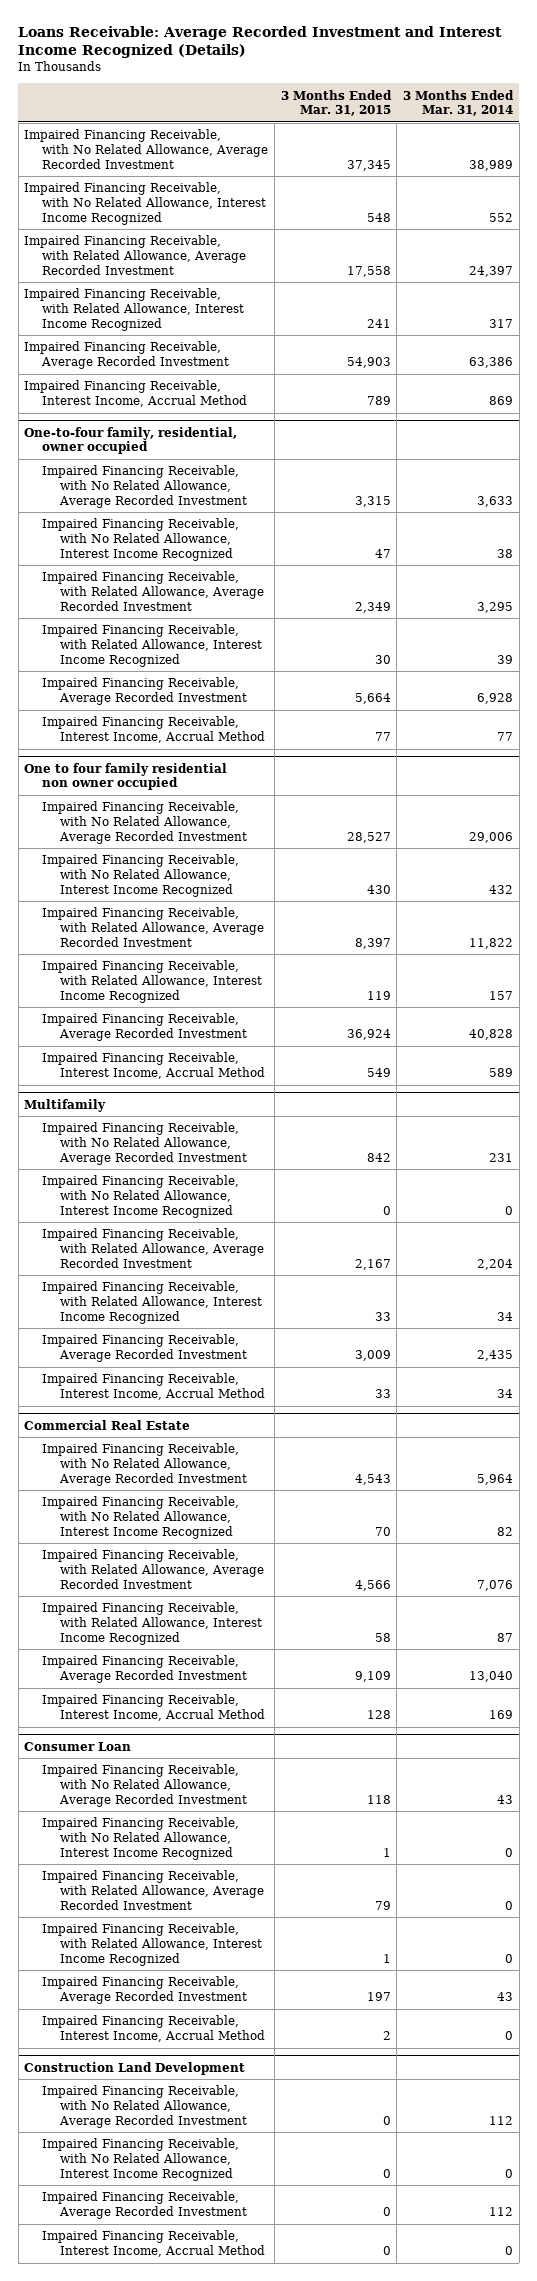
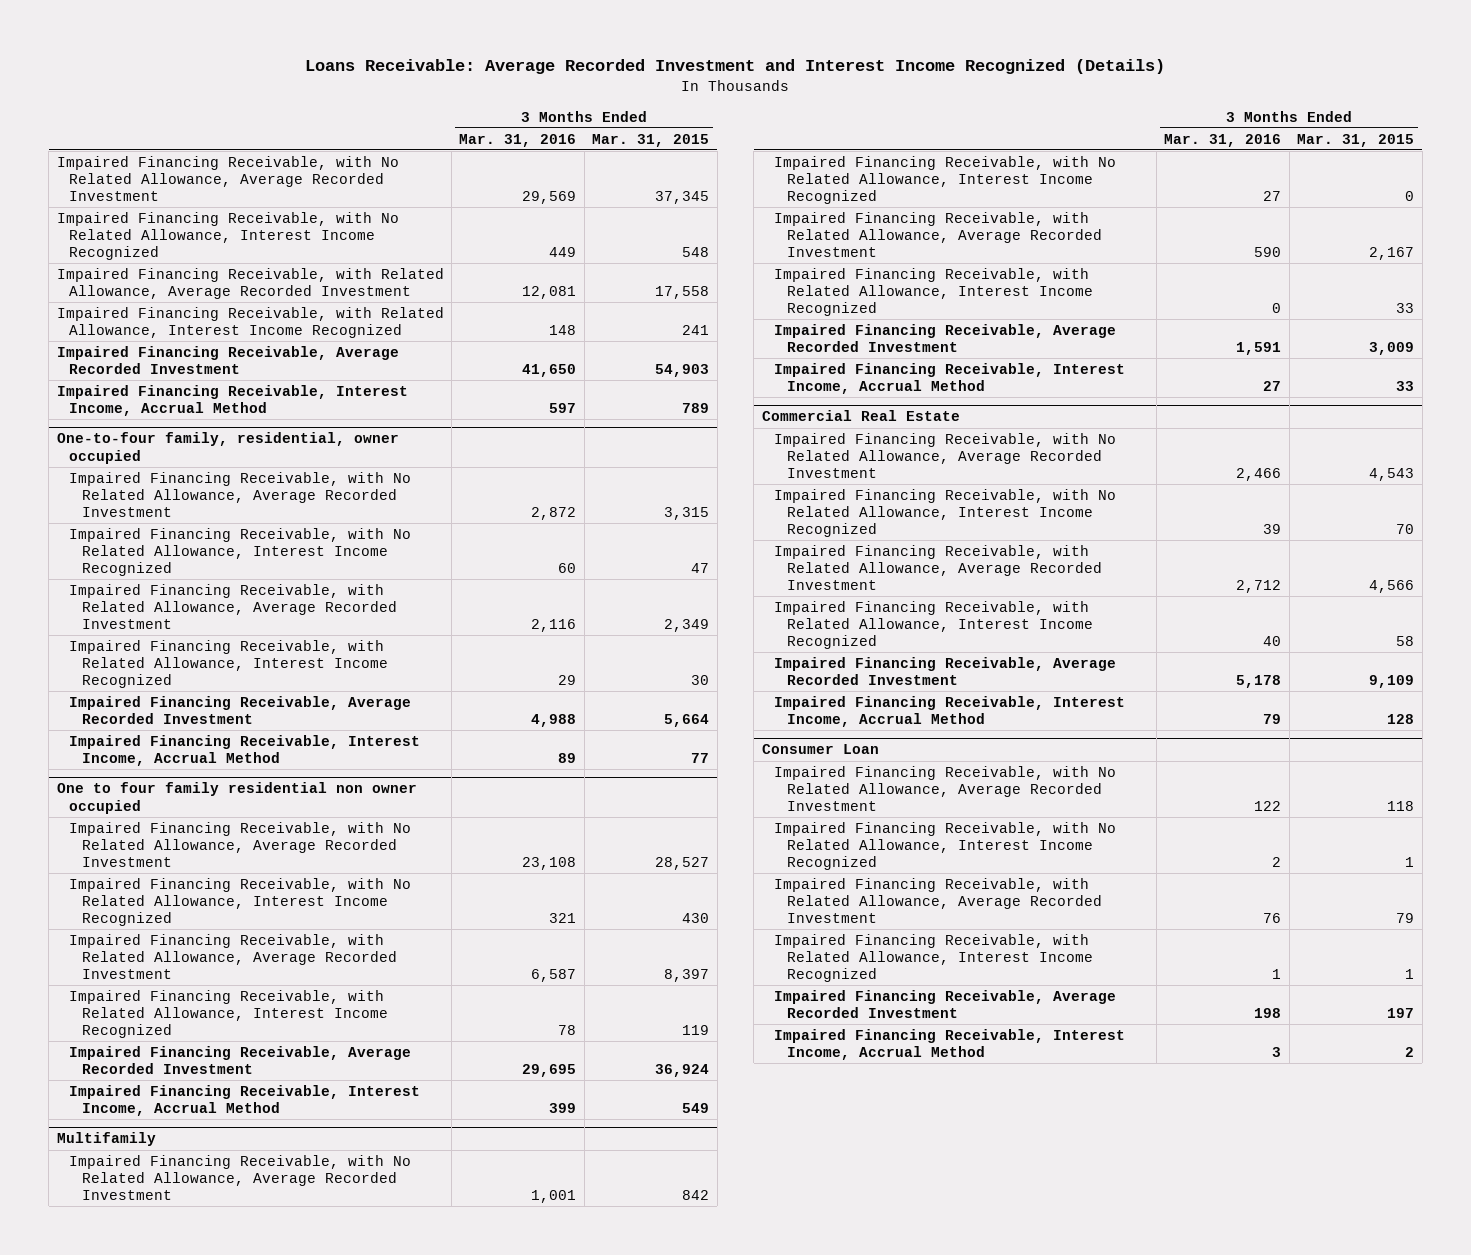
- | 3 Months Ended Mar. 31, 2015 | 3 Months Ended Mar. 31, 2014
+ | 3 Months Ended Mar. 31, 2016 | 3 Months Ended Mar. 31, 2015
- Construction Land Development
- Impaired Financing Receivable, with No Related Allowance, Average Recorded Investment | 0 | 112
- Impaired Financing Receivable, with No Related Allowance, Interest Income Recognized | 0 | 0
- Impaired Financing Receivable, Average Recorded Investment | 0 | 112
- Impaired Financing Receivable, Interest Income, Accrual Method | 0 | 0

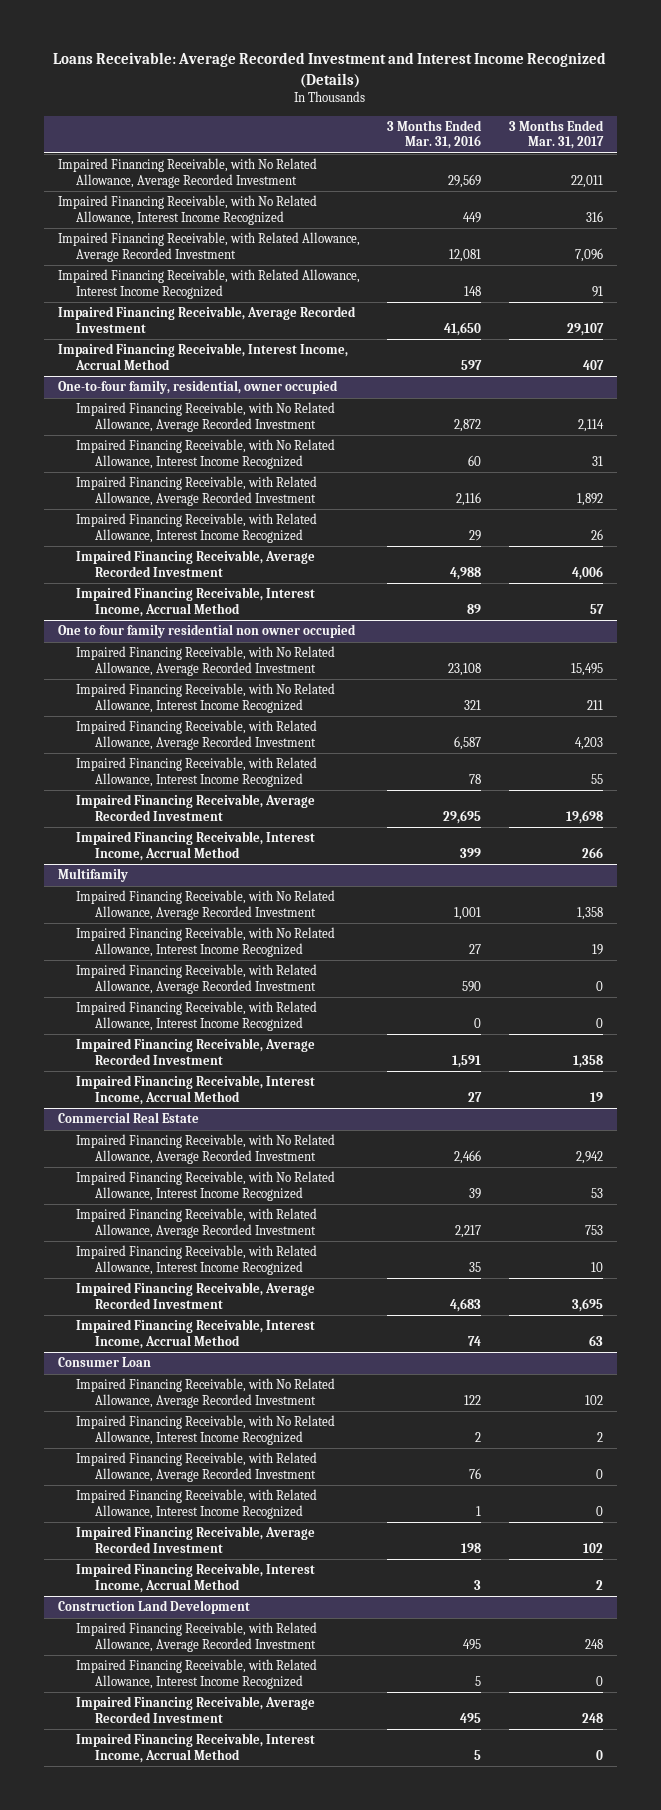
- | 3 Months Ended Mar. 31, 2016 | 3 Months Ended Mar. 31, 2015
+ | 3 Months Ended Mar. 31, 2016 | 3 Months Ended Mar. 31, 2017
@ Commercial Real Estate
- Impaired Financing Receivable, with Related Allowance, Average Recorded Investment | 2,712 | 4,566
- Impaired Financing Receivable, with Related Allowance, Interest Income Recognized | 40 | 58
- Impaired Financing Receivable, Average Recorded Investment | 5,178 | 9,109
- Impaired Financing Receivable, Interest Income, Accrual Method | 79 | 128
+ Impaired Financing Receivable, with Related Allowance, Average Recorded Investment | 2,217 | 753
+ Impaired Financing Receivable, with Related Allowance, Interest Income Recognized | 35 | 10
+ Impaired Financing Receivable, Average Recorded Investment | 4,683 | 3,695
+ Impaired Financing Receivable, Interest Income, Accrual Method | 74 | 63
+ Construction Land Development
+ Impaired Financing Receivable, with Related Allowance, Average Recorded Investment | 495 | 248
+ Impaired Financing Receivable, with Related Allowance, Interest Income Recognized | 5 | 0
+ Impaired Financing Receivable, Average Recorded Investment | 495 | 248
+ Impaired Financing Receivable, Interest Income, Accrual Method | 5 | 0

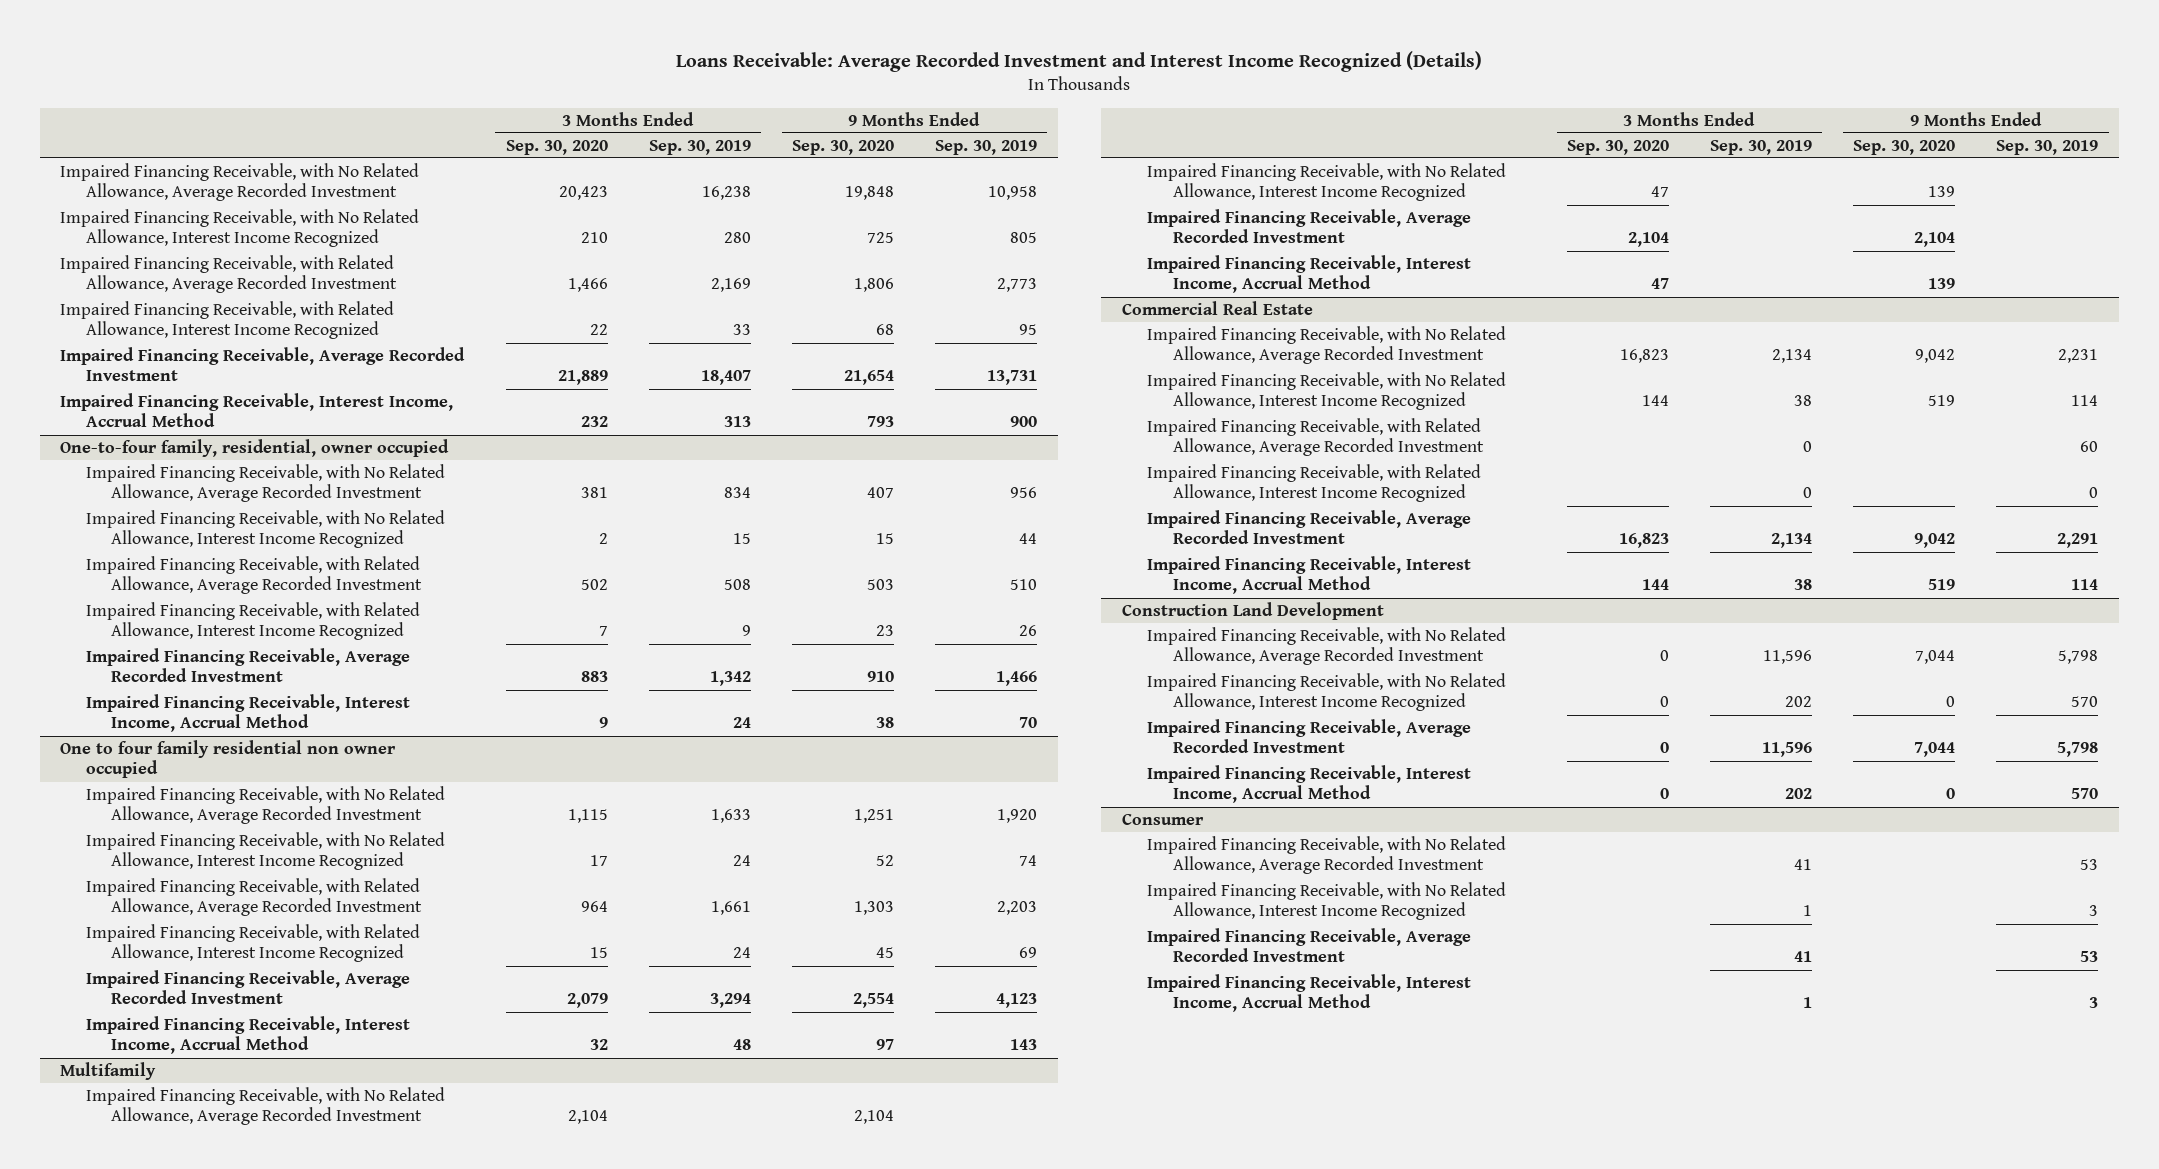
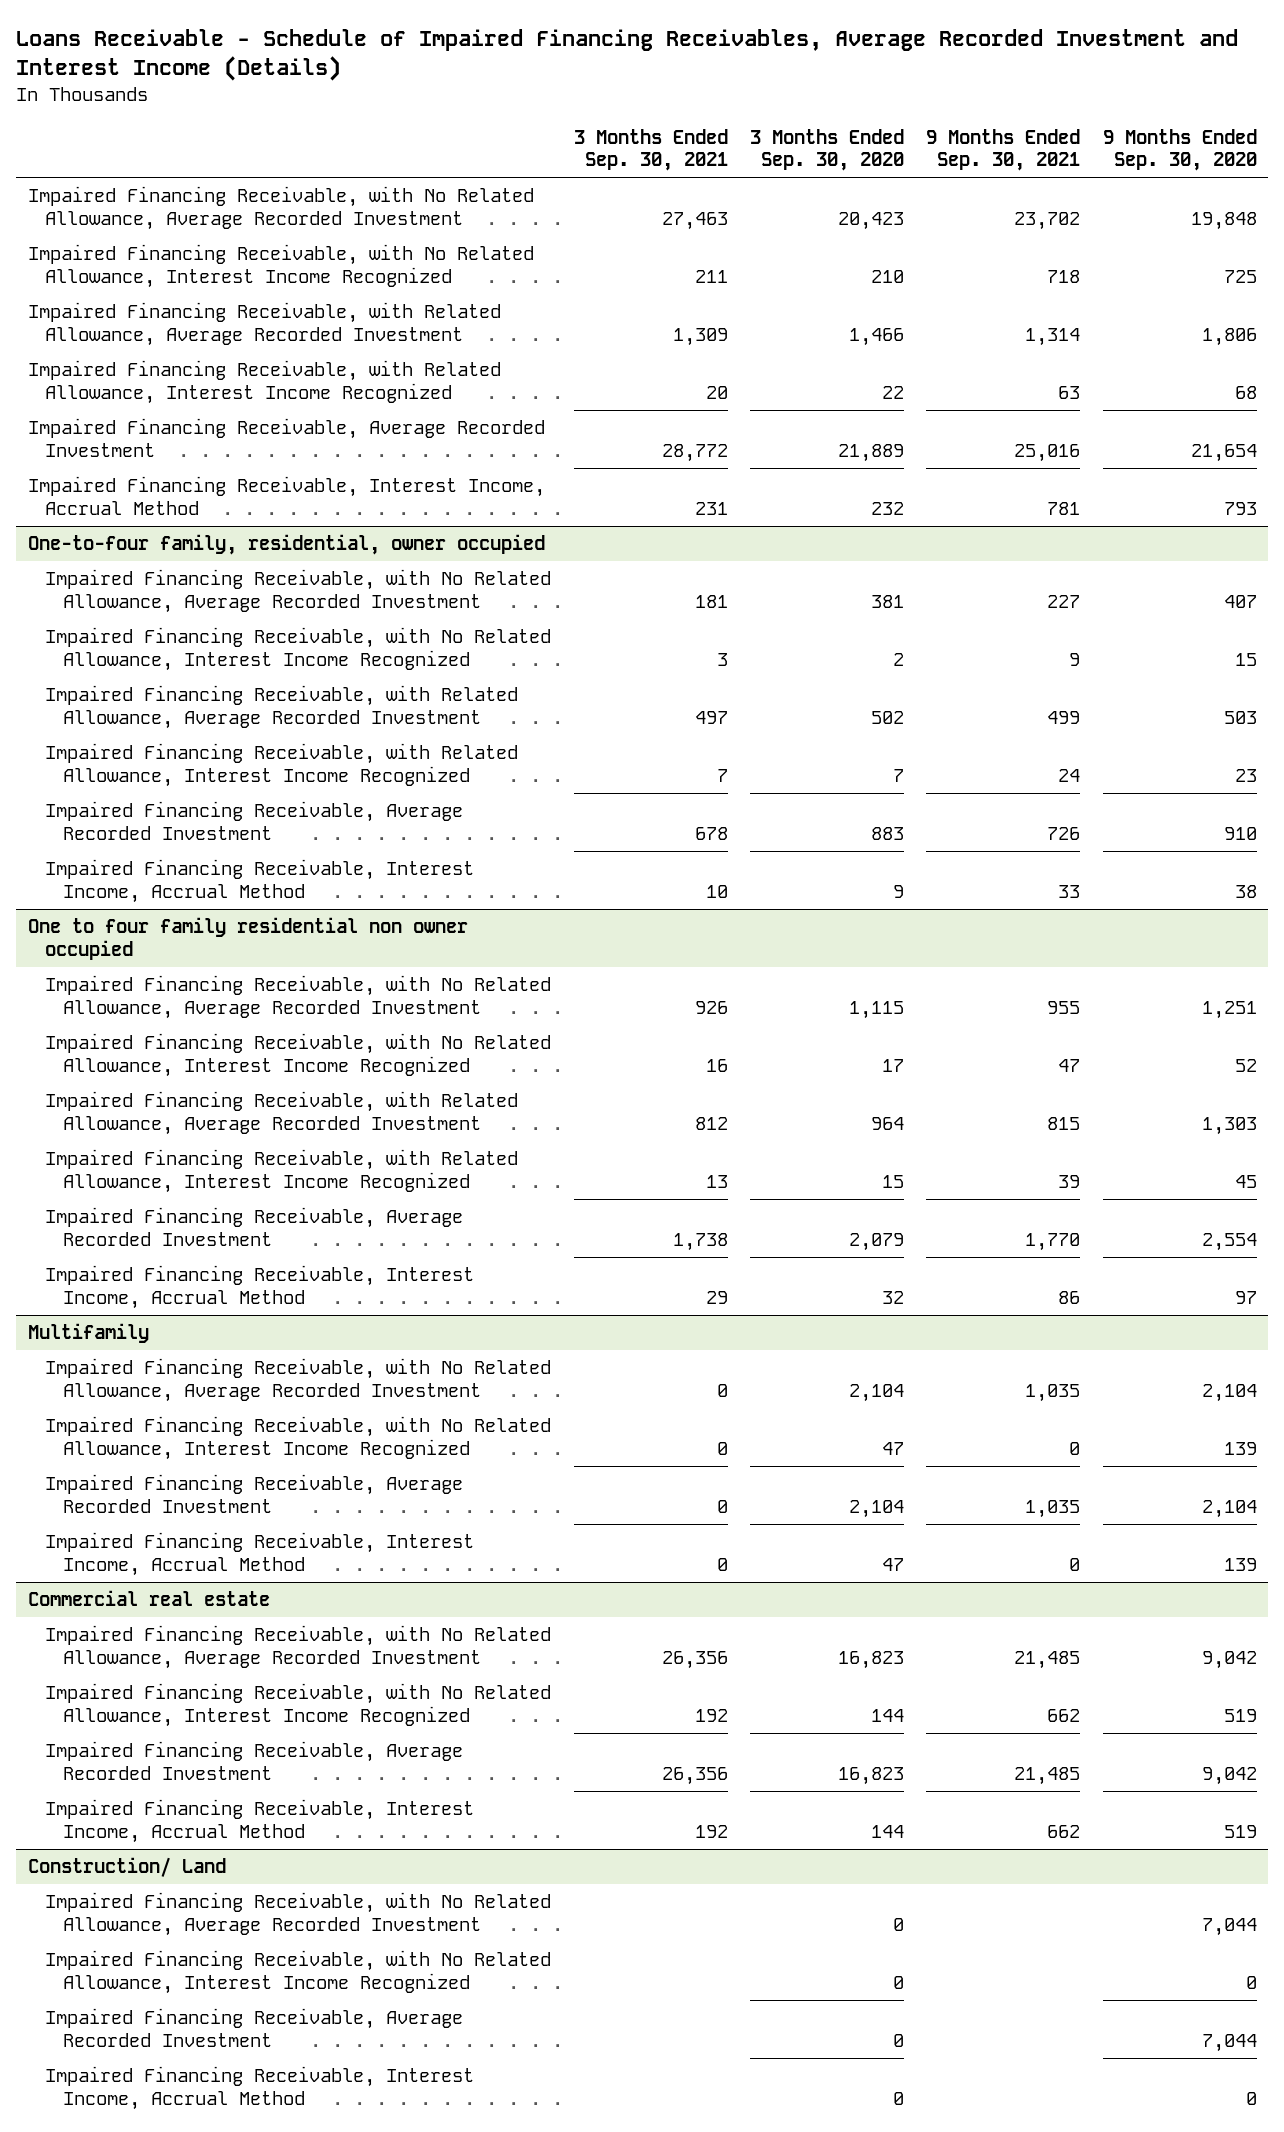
- Loans Receivable: Average Recorded Investment and Interest Income Recognized (Details)
+ Loans Receivable - Schedule of Impaired Financing Receivables, Average Recorded Investment and Interest Income (Details)
- | 3 Months Ended Sep. 30, 2020 | 3 Months Ended Sep. 30, 2019 | 9 Months Ended Sep. 30, 2020 | 9 Months Ended Sep. 30, 2019
+ | 3 Months Ended Sep. 30, 2021 | 3 Months Ended Sep. 30, 2020 | 9 Months Ended Sep. 30, 2021 | 9 Months Ended Sep. 30, 2020
- Commercial Real Estate
+ Commercial real estate
- Impaired Financing Receivable, with Related Allowance, Average Recorded Investment | | 0 | | 60
- Impaired Financing Receivable, with Related Allowance, Interest Income Recognized | | 0 | | 0
- Construction Land Development
+ Construction/ Land
- Consumer
- Impaired Financing Receivable, with No Related Allowance, Average Recorded Investment | | 41 | | 53
- Impaired Financing Receivable, with No Related Allowance, Interest Income Recognized | | 1 | | 3
- Impaired Financing Receivable, Average Recorded Investment | | 41 | | 53
- Impaired Financing Receivable, Interest Income, Accrual Method | | 1 | | 3

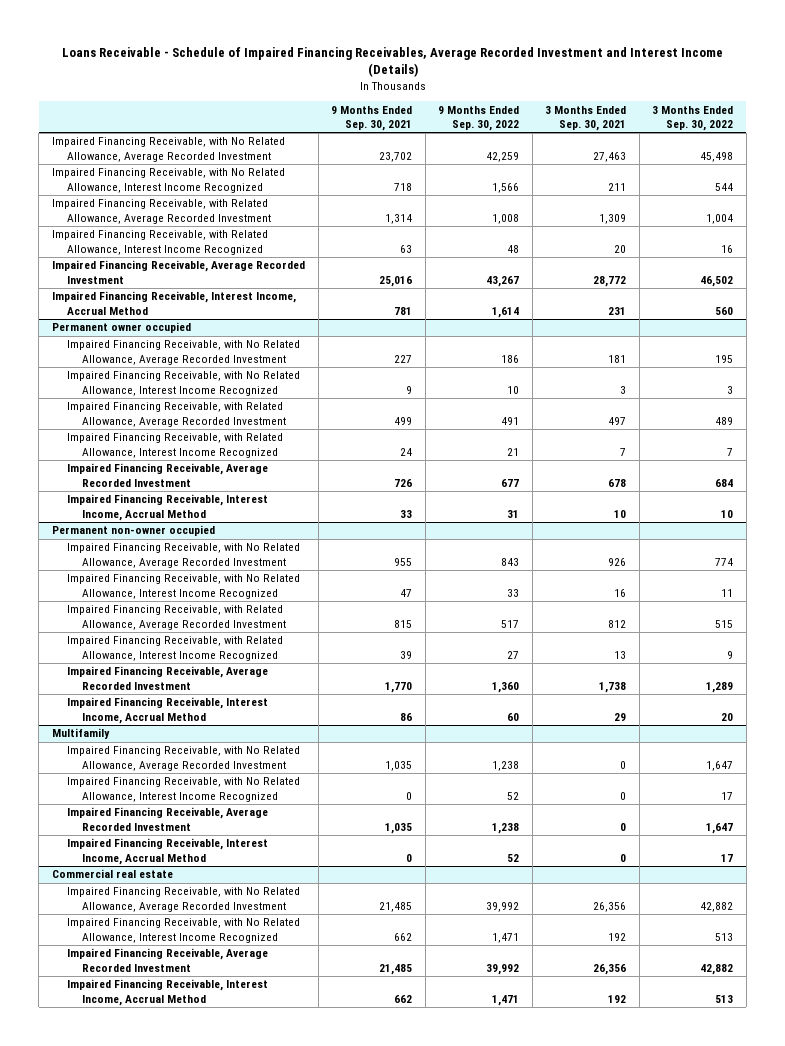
- | 3 Months Ended Sep. 30, 2021 | 3 Months Ended Sep. 30, 2020 | 9 Months Ended Sep. 30, 2021 | 9 Months Ended Sep. 30, 2020
+ | 9 Months Ended Sep. 30, 2021 | 9 Months Ended Sep. 30, 2022 | 3 Months Ended Sep. 30, 2021 | 3 Months Ended Sep. 30, 2022
- One-to-four family, residential, owner occupied
+ Permanent owner occupied
- One to four family residential non owner occupied
+ Permanent non-owner occupied
- Construction/ Land
- Impaired Financing Receivable, with No Related Allowance, Average Recorded Investment | | 0 | | 7,044
- Impaired Financing Receivable, with No Related Allowance, Interest Income Recognized | | 0 | | 0
- Impaired Financing Receivable, Average Recorded Investment | | 0 | | 7,044
- Impaired Financing Receivable, Interest Income, Accrual Method | | 0 | | 0

